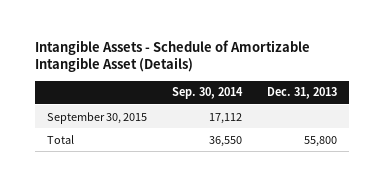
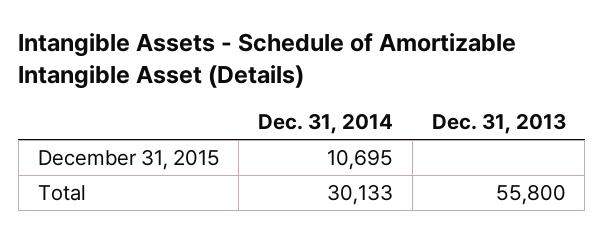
- | Sep. 30, 2014 | Dec. 31, 2013
+ | Dec. 31, 2014 | Dec. 31, 2013
- September 30, 2015 | 17,112 |
+ December 31, 2015 | 10,695 |

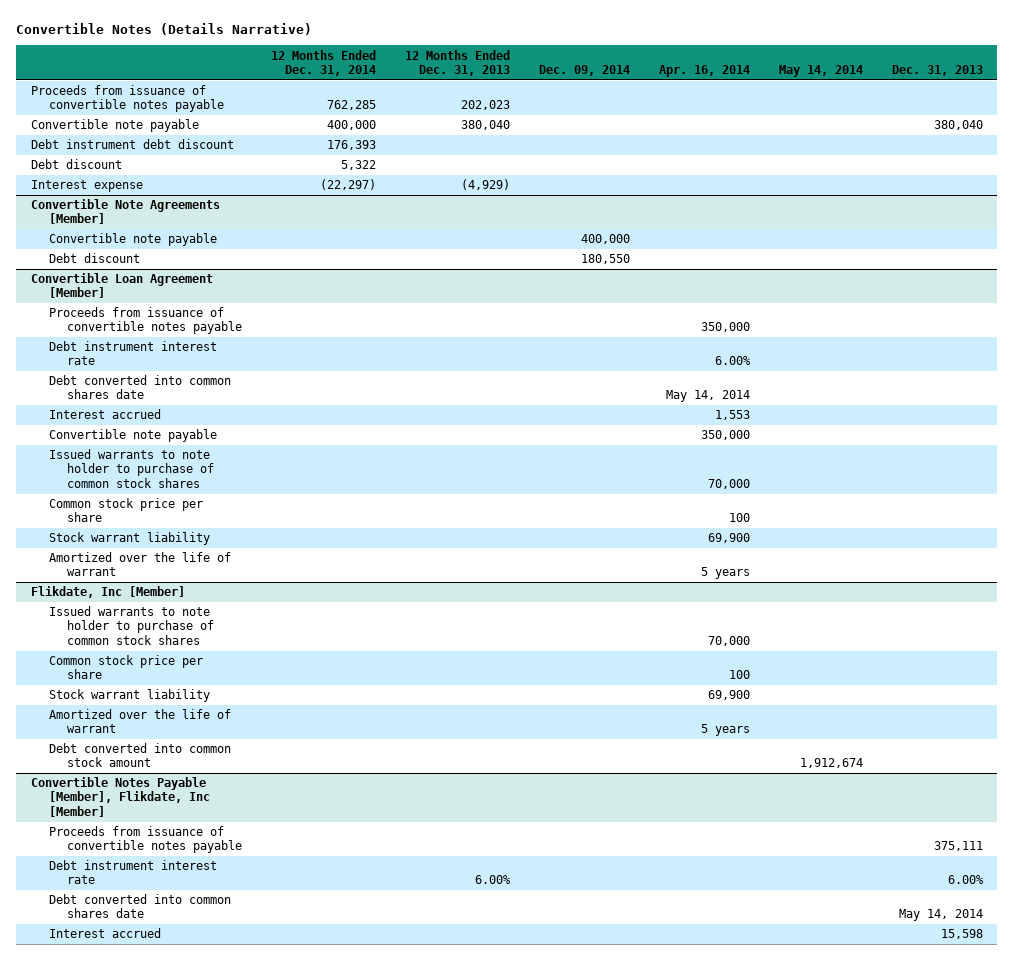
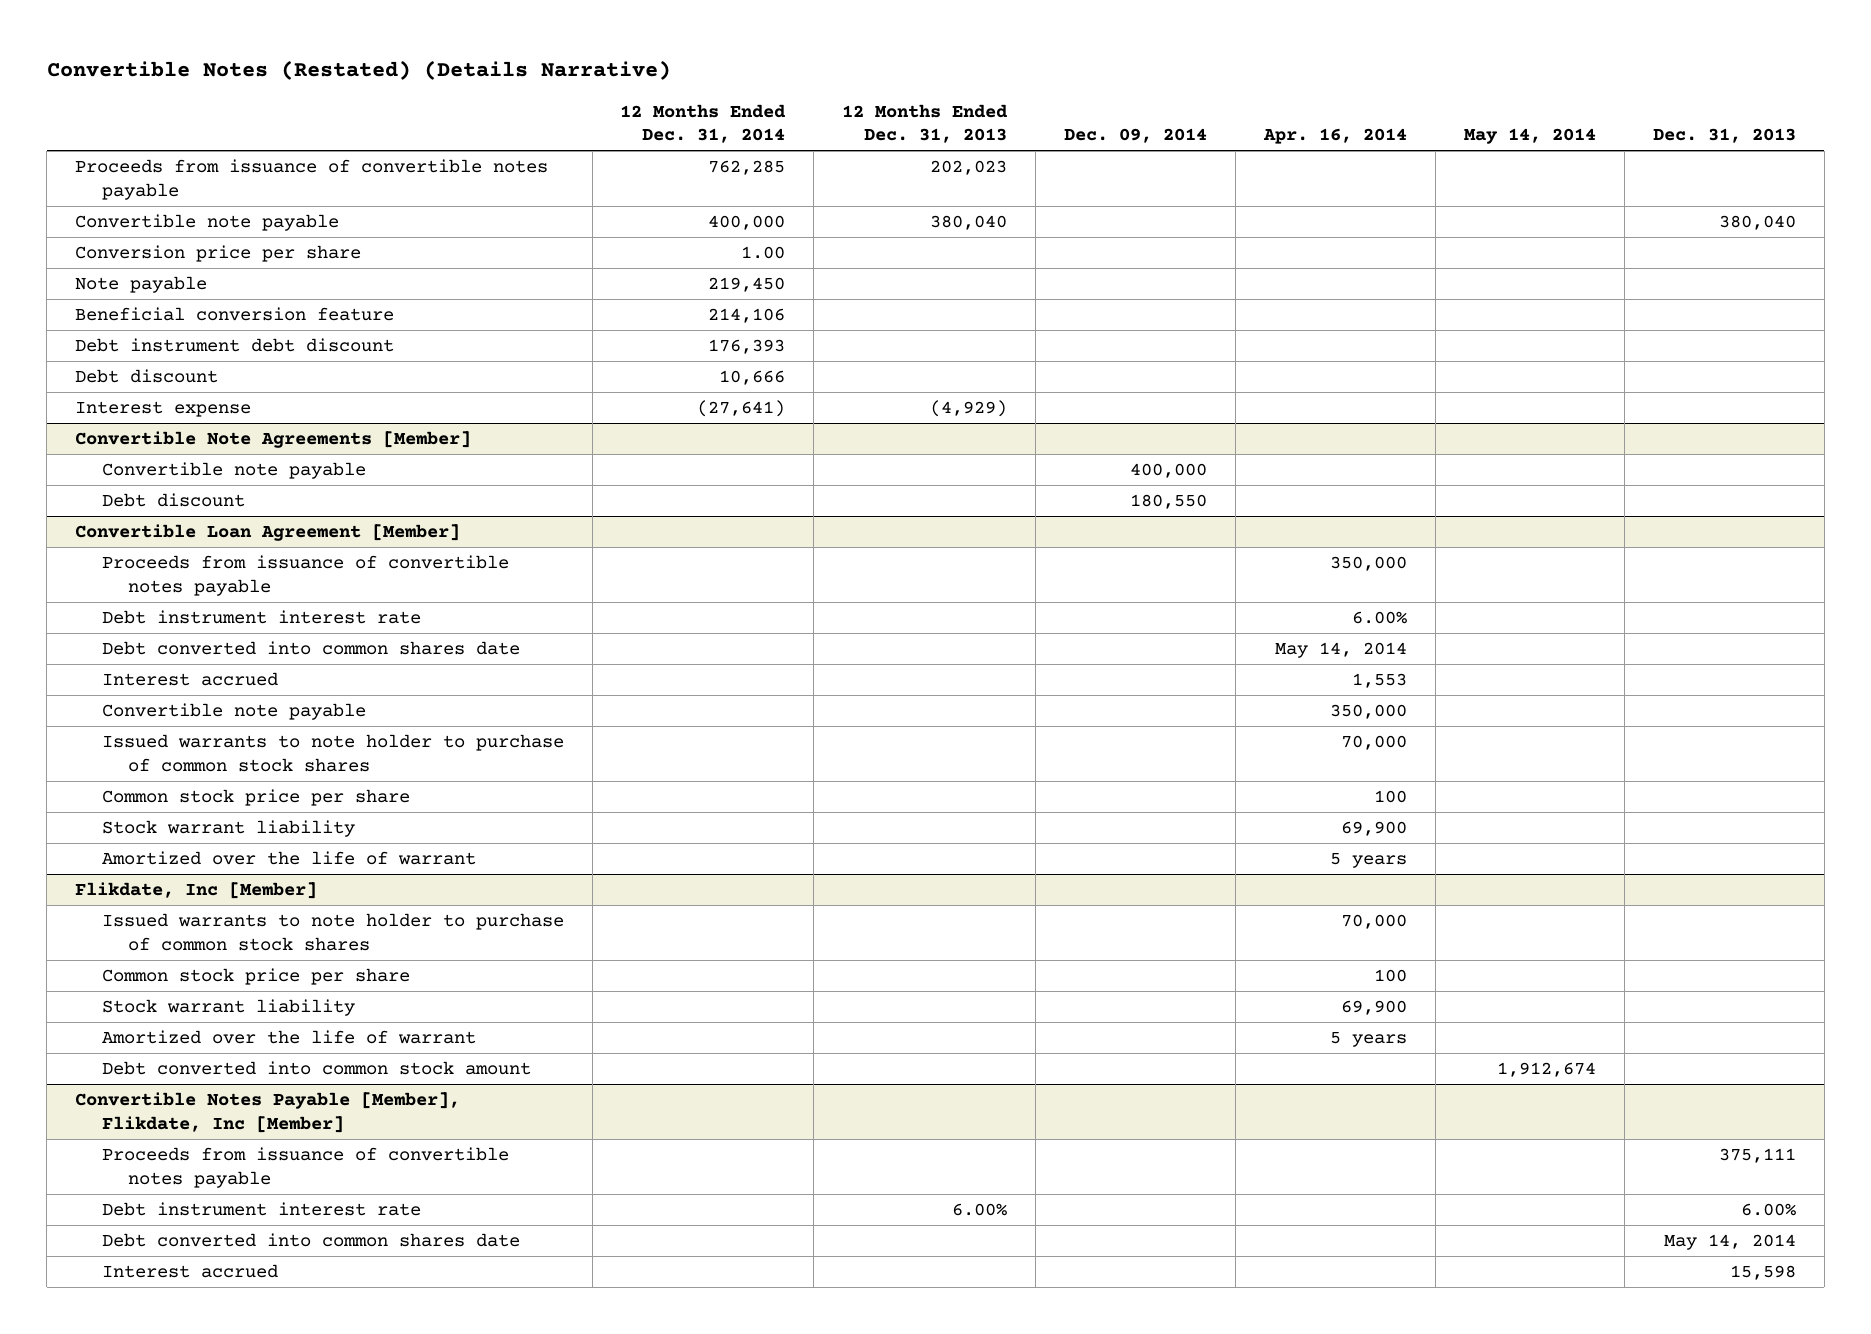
- Convertible Notes (Details Narrative)
+ Convertible Notes (Restated) (Details Narrative)
+ Conversion price per share | 1.00 | | | | |
+ Note payable | 219,450 | | | | |
+ Beneficial conversion feature | 214,106 | | | | |
- Debt discount | 5,322 | | | | |
- Interest expense | (22,297) | (4,929) | | | |
+ Debt discount | 10,666 | | | | |
+ Interest expense | (27,641) | (4,929) | | | |

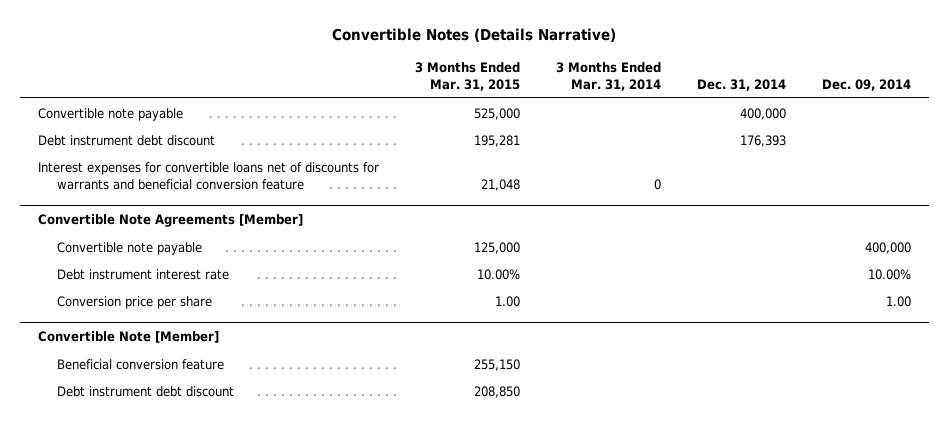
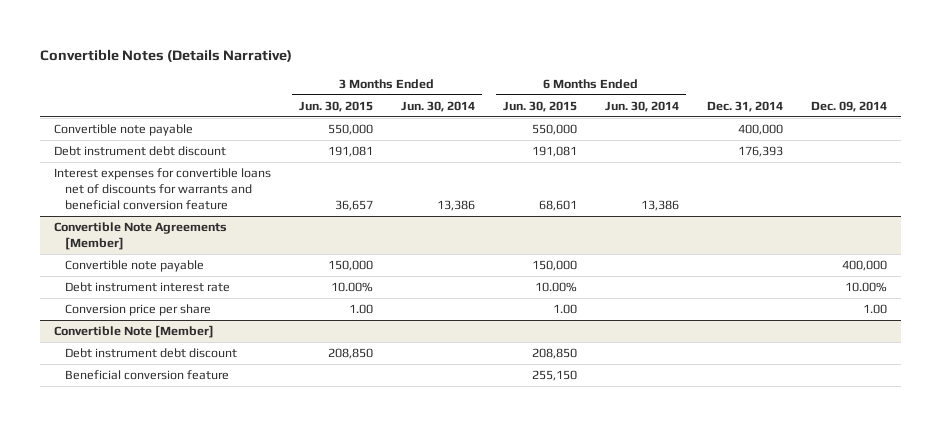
- | 3 Months Ended Mar. 31, 2015 | 3 Months Ended Mar. 31, 2014 | Dec. 31, 2014 | Dec. 09, 2014
+ | 3 Months Ended Jun. 30, 2015 | 3 Months Ended Jun. 30, 2014 | 6 Months Ended Jun. 30, 2015 | 6 Months Ended Jun. 30, 2014 | Dec. 31, 2014 | Dec. 09, 2014
@ Convertible Note [Member]
moved down: Beneficial conversion feature | | | 255,150 | | |

